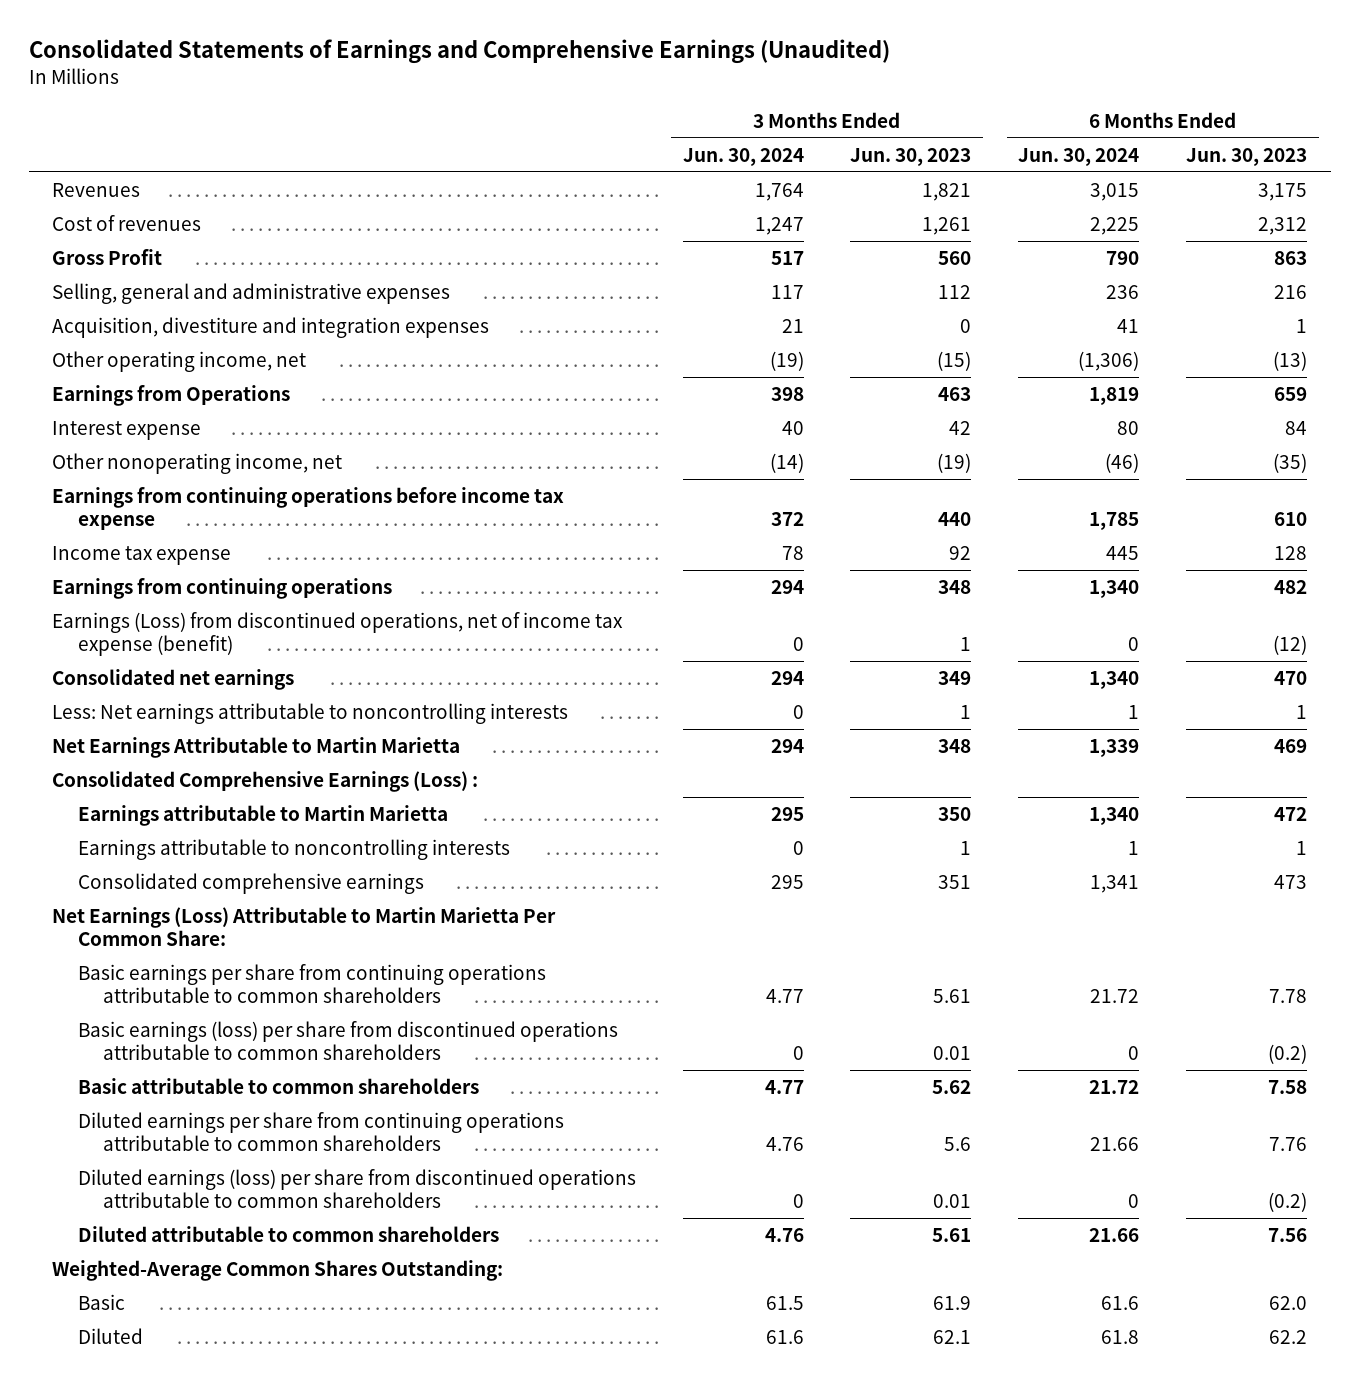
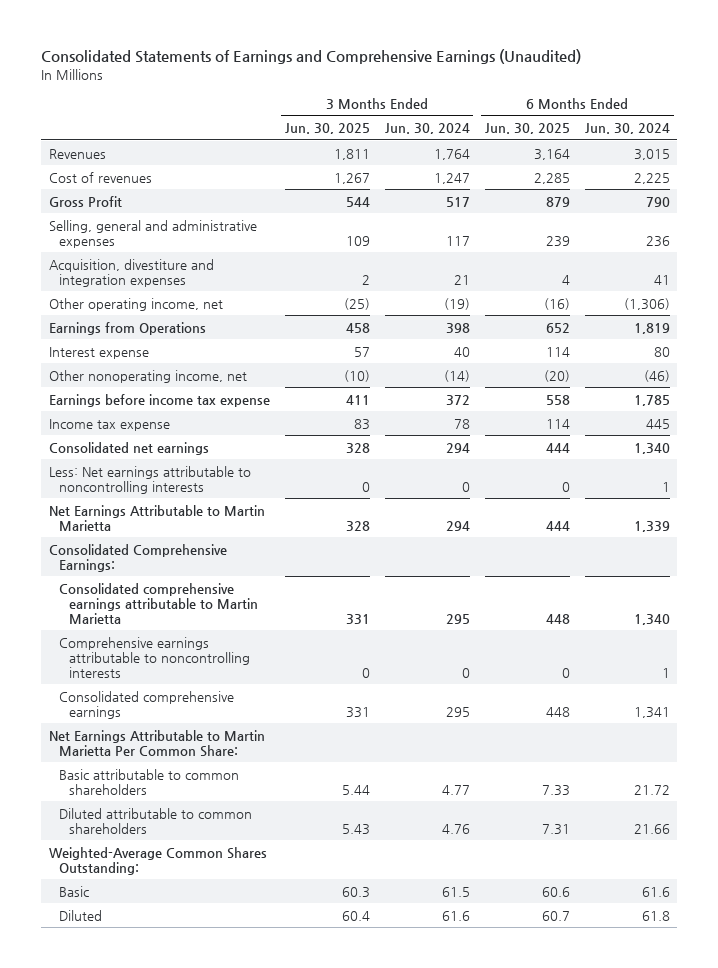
- | 3 Months Ended Jun. 30, 2024 | 3 Months Ended Jun. 30, 2023 | 6 Months Ended Jun. 30, 2024 | 6 Months Ended Jun. 30, 2023
+ | 3 Months Ended Jun. 30, 2025 | 3 Months Ended Jun. 30, 2024 | 6 Months Ended Jun. 30, 2025 | 6 Months Ended Jun. 30, 2024
- Earnings from continuing operations before income tax expense | 372 | 440 | 1,785 | 610
+ Earnings before income tax expense | 411 | 372 | 558 | 1,785
- Earnings from continuing operations | 294 | 348 | 1,340 | 482
- Earnings (Loss) from discontinued operations, net of income tax expense (benefit) | 0 | 1 | 0 | (12)
- Consolidated Comprehensive Earnings (Loss) :
- Earnings attributable to Martin Marietta | 295 | 350 | 1,340 | 472
- Earnings attributable to noncontrolling interests | 0 | 1 | 1 | 1
+ Consolidated Comprehensive Earnings:
+ Consolidated comprehensive earnings attributable to Martin Marietta | 331 | 295 | 448 | 1,340
+ Comprehensive earnings attributable to noncontrolling interests | 0 | 0 | 0 | 1
- Net Earnings (Loss) Attributable to Martin Marietta Per Common Share:
- Basic earnings per share from continuing operations attributable to common shareholders | 4.77 | 5.61 | 21.72 | 7.78
- Basic earnings (loss) per share from discontinued operations attributable to common shareholders | 0 | 0.01 | 0 | (0.2)
+ Net Earnings Attributable to Martin Marietta Per Common Share:
- Diluted earnings per share from continuing operations attributable to common shareholders | 4.76 | 5.6 | 21.66 | 7.76
- Diluted earnings (loss) per share from discontinued operations attributable to common shareholders | 0 | 0.01 | 0 | (0.2)

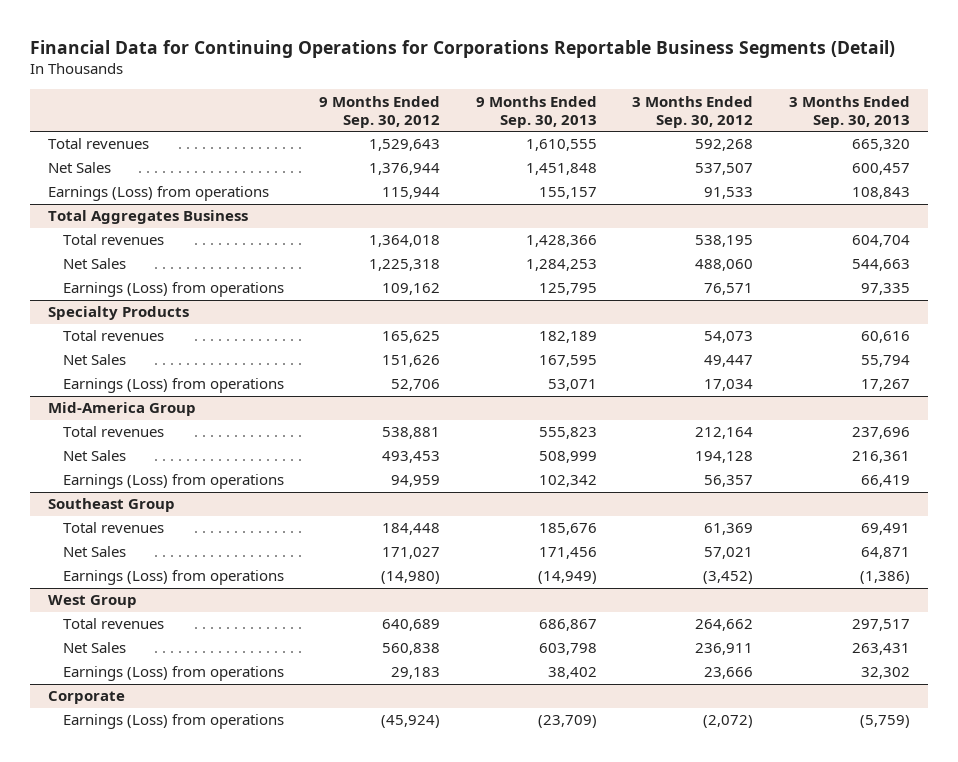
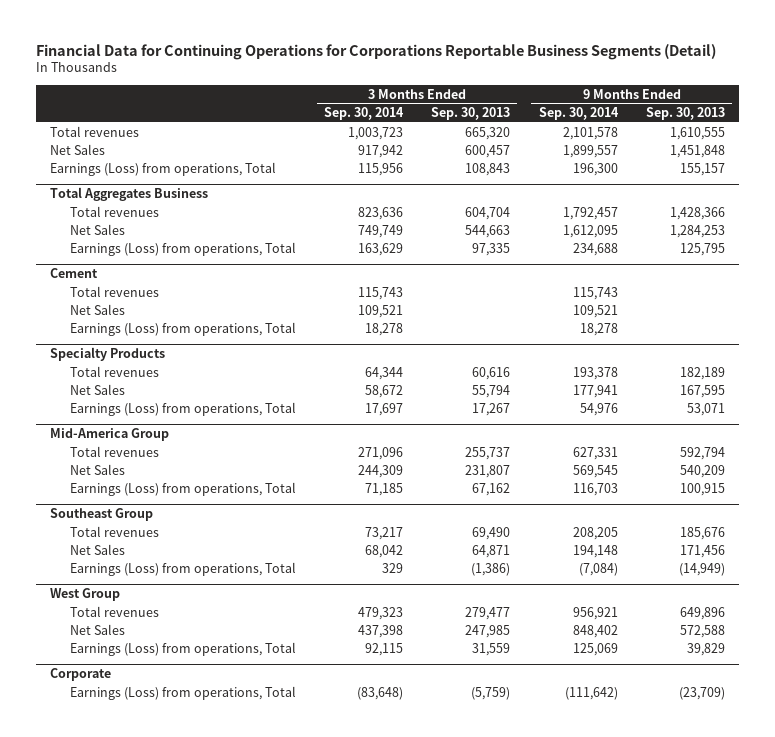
- | 9 Months Ended Sep. 30, 2012 | 9 Months Ended Sep. 30, 2013 | 3 Months Ended Sep. 30, 2012 | 3 Months Ended Sep. 30, 2013
+ | 3 Months Ended Sep. 30, 2014 | 3 Months Ended Sep. 30, 2013 | 9 Months Ended Sep. 30, 2014 | 9 Months Ended Sep. 30, 2013
- Earnings (Loss) from operations | 115,944 | 155,157 | 91,533 | 108,843
+ Earnings (Loss) from operations, Total | 115,956 | 108,843 | 196,300 | 155,157
@ Total Aggregates Business
- Earnings (Loss) from operations | 109,162 | 125,795 | 76,571 | 97,335
+ Earnings (Loss) from operations, Total | 163,629 | 97,335 | 234,688 | 125,795
+ Cement
+ Total revenues | 115,743 | | 115,743 |
+ Net Sales | 109,521 | | 109,521 |
+ Earnings (Loss) from operations, Total | 18,278 | | 18,278 |
@ Specialty Products
- Earnings (Loss) from operations | 52,706 | 53,071 | 17,034 | 17,267
+ Earnings (Loss) from operations, Total | 17,697 | 17,267 | 54,976 | 53,071
@ Mid-America Group
- Total revenues | 538,881 | 555,823 | 212,164 | 237,696
- Net Sales | 493,453 | 508,999 | 194,128 | 216,361
- Earnings (Loss) from operations | 94,959 | 102,342 | 56,357 | 66,419
+ Total revenues | 271,096 | 255,737 | 627,331 | 592,794
+ Net Sales | 244,309 | 231,807 | 569,545 | 540,209
+ Earnings (Loss) from operations, Total | 71,185 | 67,162 | 116,703 | 100,915
@ Southeast Group
- Total revenues | 184,448 | 185,676 | 61,369 | 69,491
+ Total revenues | 73,217 | 69,490 | 208,205 | 185,676
- Earnings (Loss) from operations | (14,980) | (14,949) | (3,452) | (1,386)
+ Earnings (Loss) from operations, Total | 329 | (1,386) | (7,084) | (14,949)
@ West Group
- Total revenues | 640,689 | 686,867 | 264,662 | 297,517
- Net Sales | 560,838 | 603,798 | 236,911 | 263,431
- Earnings (Loss) from operations | 29,183 | 38,402 | 23,666 | 32,302
+ Total revenues | 479,323 | 279,477 | 956,921 | 649,896
+ Net Sales | 437,398 | 247,985 | 848,402 | 572,588
+ Earnings (Loss) from operations, Total | 92,115 | 31,559 | 125,069 | 39,829
@ Corporate
- Earnings (Loss) from operations | (45,924) | (23,709) | (2,072) | (5,759)
+ Earnings (Loss) from operations, Total | (83,648) | (5,759) | (111,642) | (23,709)

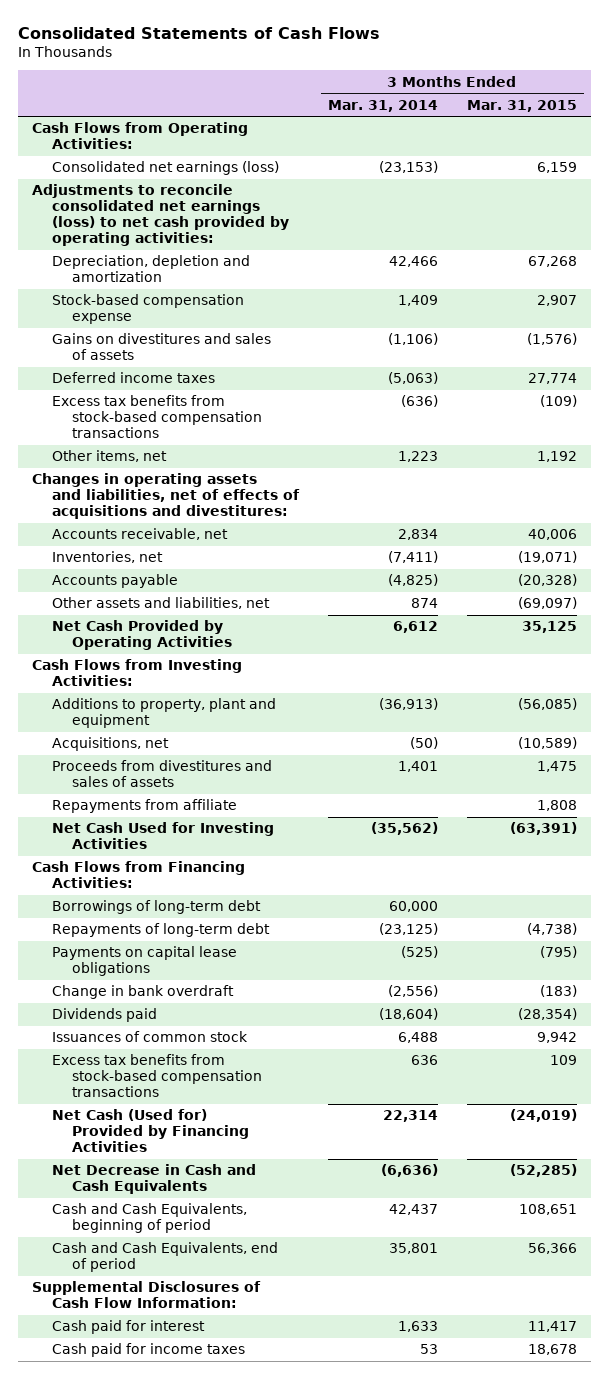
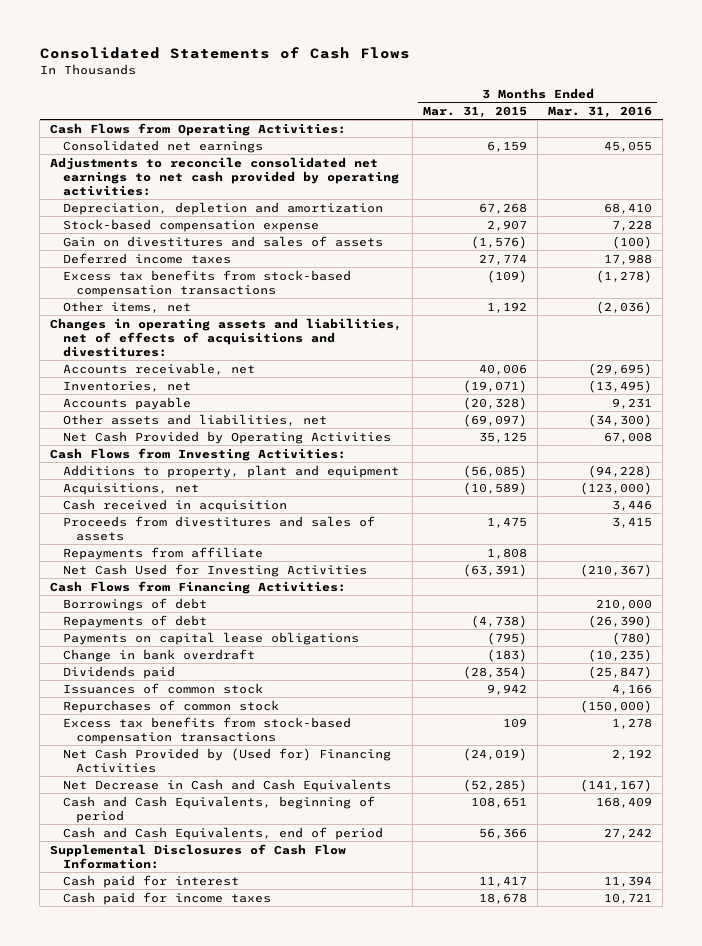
- | 3 Months Ended Mar. 31, 2014 | 3 Months Ended Mar. 31, 2015
+ | 3 Months Ended Mar. 31, 2015 | 3 Months Ended Mar. 31, 2016
- Consolidated net earnings (loss) | (23,153) | 6,159
- Adjustments to reconcile consolidated net earnings (loss) to net cash provided by operating activities:
+ Consolidated net earnings | 6,159 | 45,055
+ Adjustments to reconcile consolidated net earnings to net cash provided by operating activities:
- Gains on divestitures and sales of assets | (1,106) | (1,576)
+ Gain on divestitures and sales of assets | (1,576) | (100)
+ Cash received in acquisition | | 3,446
- Borrowings of long-term debt | 60,000 |
- Repayments of long-term debt | (23,125) | (4,738)
+ Borrowings of debt | | 210,000
+ Repayments of debt | (4,738) | (26,390)
+ Repurchases of common stock | | (150,000)
- Net Cash (Used for) Provided by Financing Activities | 22,314 | (24,019)
+ Net Cash Provided by (Used for) Financing Activities | (24,019) | 2,192

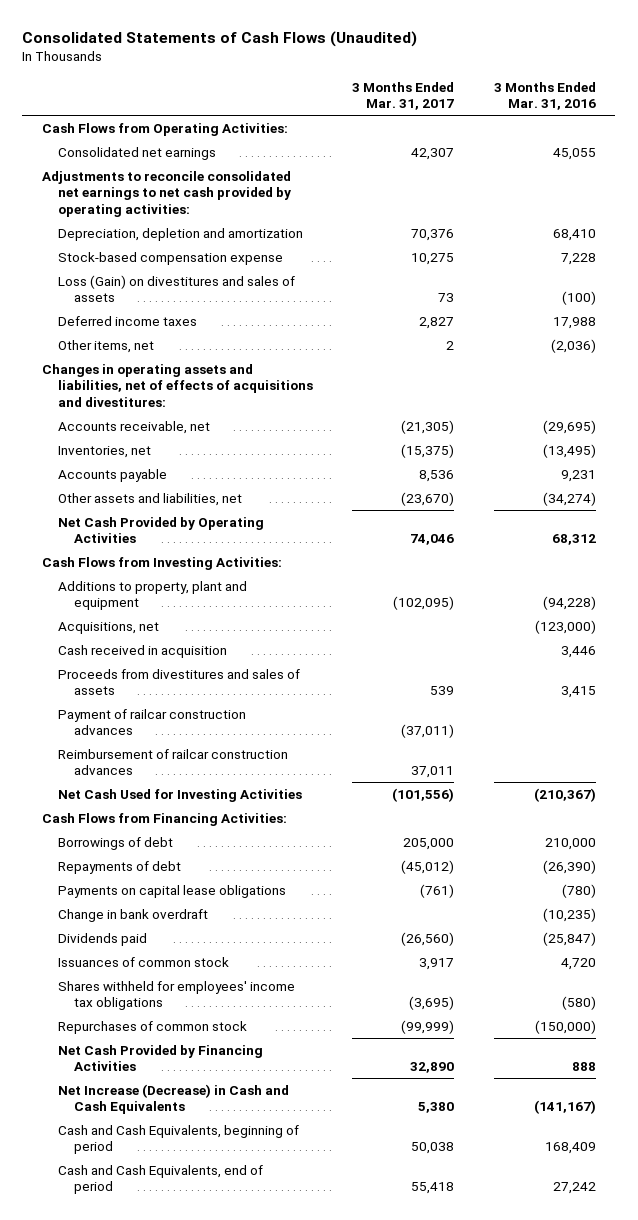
- Consolidated Statements of Cash Flows
+ Consolidated Statements of Cash Flows (Unaudited)
- | 3 Months Ended Mar. 31, 2015 | 3 Months Ended Mar. 31, 2016
+ | 3 Months Ended Mar. 31, 2017 | 3 Months Ended Mar. 31, 2016
- Gain on divestitures and sales of assets | (1,576) | (100)
+ Loss (Gain) on divestitures and sales of assets | 73 | (100)
- Excess tax benefits from stock-based compensation transactions | (109) | (1,278)
- Other assets and liabilities, net | (69,097) | (34,300)
- Net Cash Provided by Operating Activities | 35,125 | 67,008
+ Other assets and liabilities, net | (23,670) | (34,274)
+ Net Cash Provided by Operating Activities | 74,046 | 68,312
- Repayments from affiliate | 1,808 |
+ Payment of railcar construction advances | (37,011) |
+ Reimbursement of railcar construction advances | 37,011 |
- Issuances of common stock | 9,942 | 4,166
+ Issuances of common stock | 3,917 | 4,720
+ Shares withheld for employees' income tax obligations | (3,695) | (580)
- Excess tax benefits from stock-based compensation transactions | 109 | 1,278
- Net Cash Provided by (Used for) Financing Activities | (24,019) | 2,192
- Net Decrease in Cash and Cash Equivalents | (52,285) | (141,167)
+ Net Cash Provided by Financing Activities | 32,890 | 888
+ Net Increase (Decrease) in Cash and Cash Equivalents | 5,380 | (141,167)
- Supplemental Disclosures of Cash Flow Information:
- Cash paid for interest | 11,417 | 11,394
- Cash paid for income taxes | 18,678 | 10,721

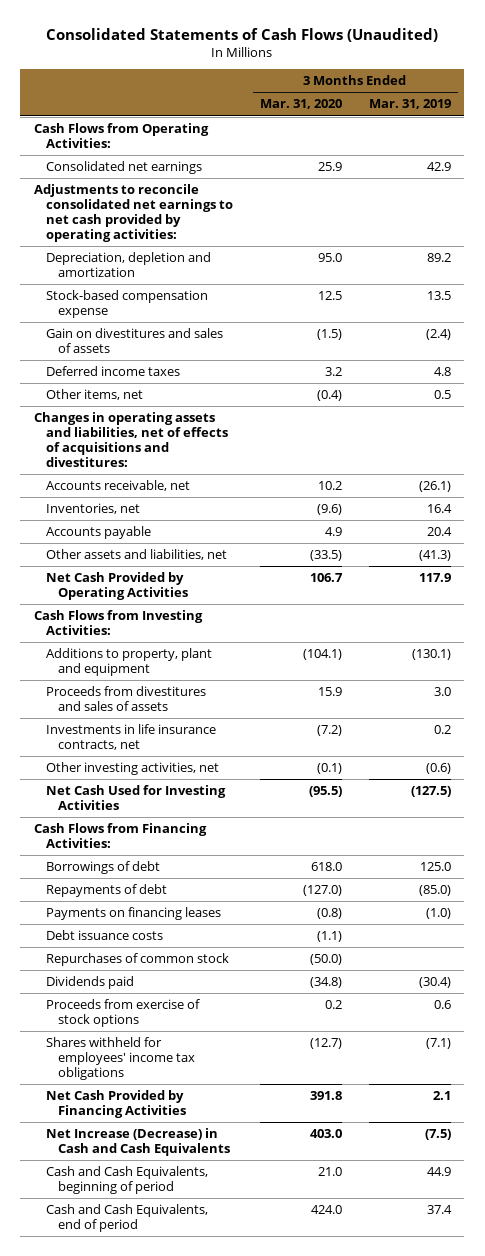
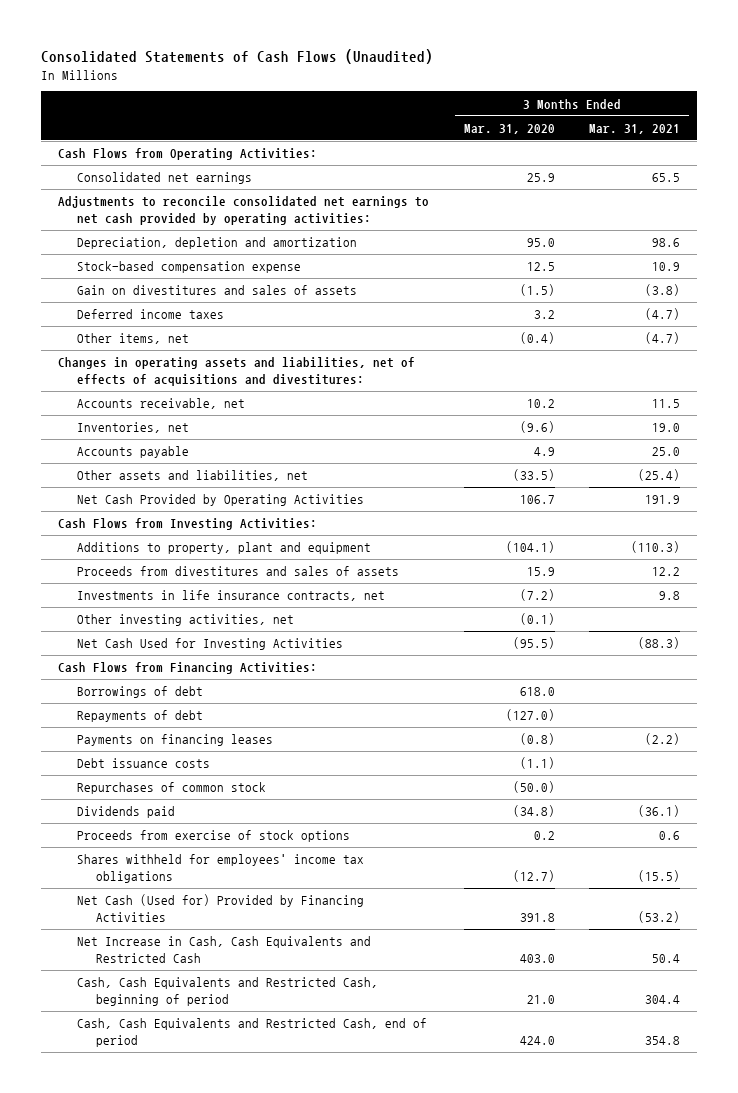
- | 3 Months Ended Mar. 31, 2020 | 3 Months Ended Mar. 31, 2019
+ | 3 Months Ended Mar. 31, 2020 | 3 Months Ended Mar. 31, 2021
- Net Cash Provided by Financing Activities | 391.8 | 2.1
- Net Increase (Decrease) in Cash and Cash Equivalents | 403.0 | (7.5)
- Cash and Cash Equivalents, beginning of period | 21.0 | 44.9
- Cash and Cash Equivalents, end of period | 424.0 | 37.4
+ Net Cash (Used for) Provided by Financing Activities | 391.8 | (53.2)
+ Net Increase in Cash, Cash Equivalents and Restricted Cash | 403.0 | 50.4
+ Cash, Cash Equivalents and Restricted Cash, beginning of period | 21.0 | 304.4
+ Cash, Cash Equivalents and Restricted Cash, end of period | 424.0 | 354.8

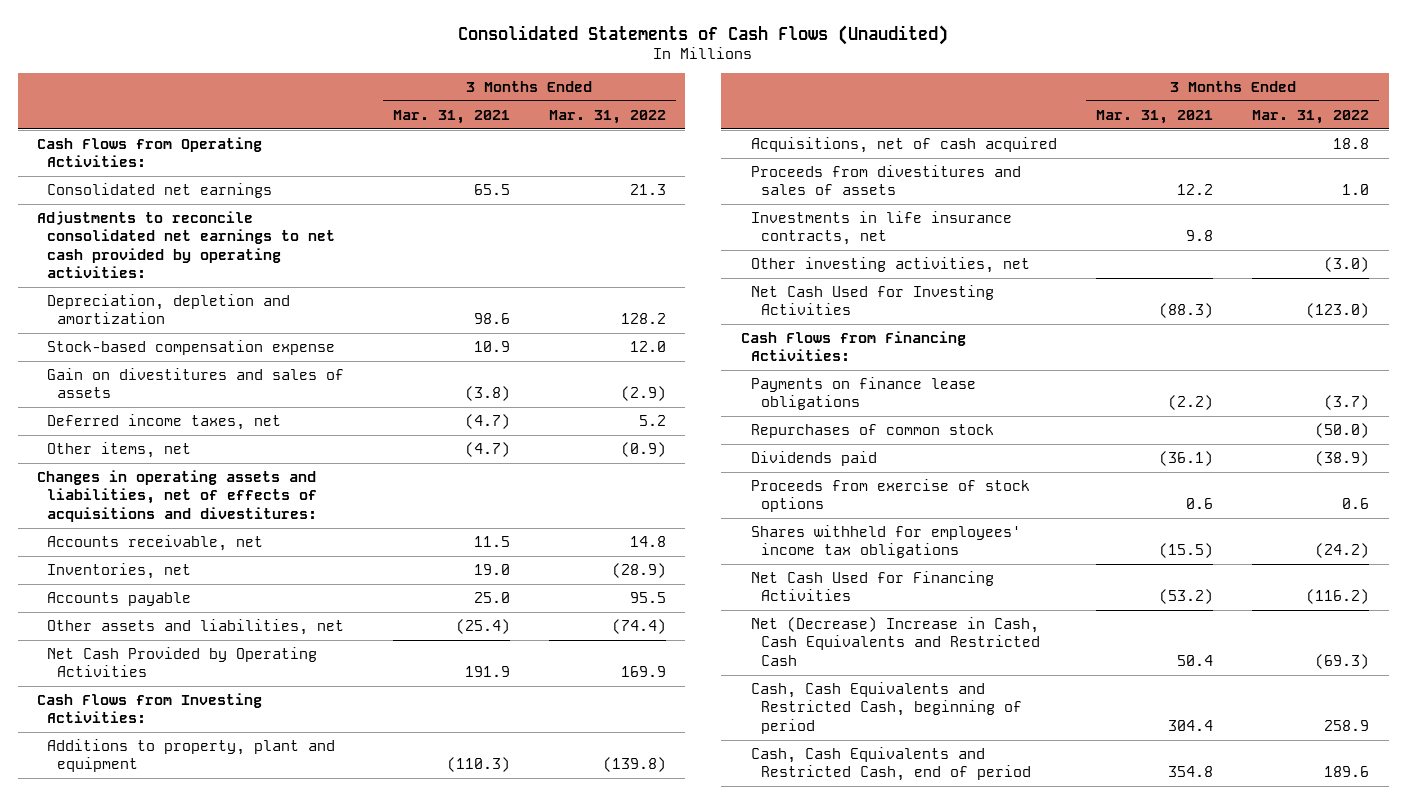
- | 3 Months Ended Mar. 31, 2020 | 3 Months Ended Mar. 31, 2021
+ | 3 Months Ended Mar. 31, 2021 | 3 Months Ended Mar. 31, 2022
- Deferred income taxes | 3.2 | (4.7)
+ Deferred income taxes, net | (4.7) | 5.2
+ Acquisitions, net of cash acquired | | 18.8
- Borrowings of debt | 618.0 |
- Repayments of debt | (127.0) |
- Payments on financing leases | (0.8) | (2.2)
- Debt issuance costs | (1.1) |
+ Payments on finance lease obligations | (2.2) | (3.7)
- Net Cash (Used for) Provided by Financing Activities | 391.8 | (53.2)
- Net Increase in Cash, Cash Equivalents and Restricted Cash | 403.0 | 50.4
+ Net Cash Used for Financing Activities | (53.2) | (116.2)
+ Net (Decrease) Increase in Cash, Cash Equivalents and Restricted Cash | 50.4 | (69.3)

